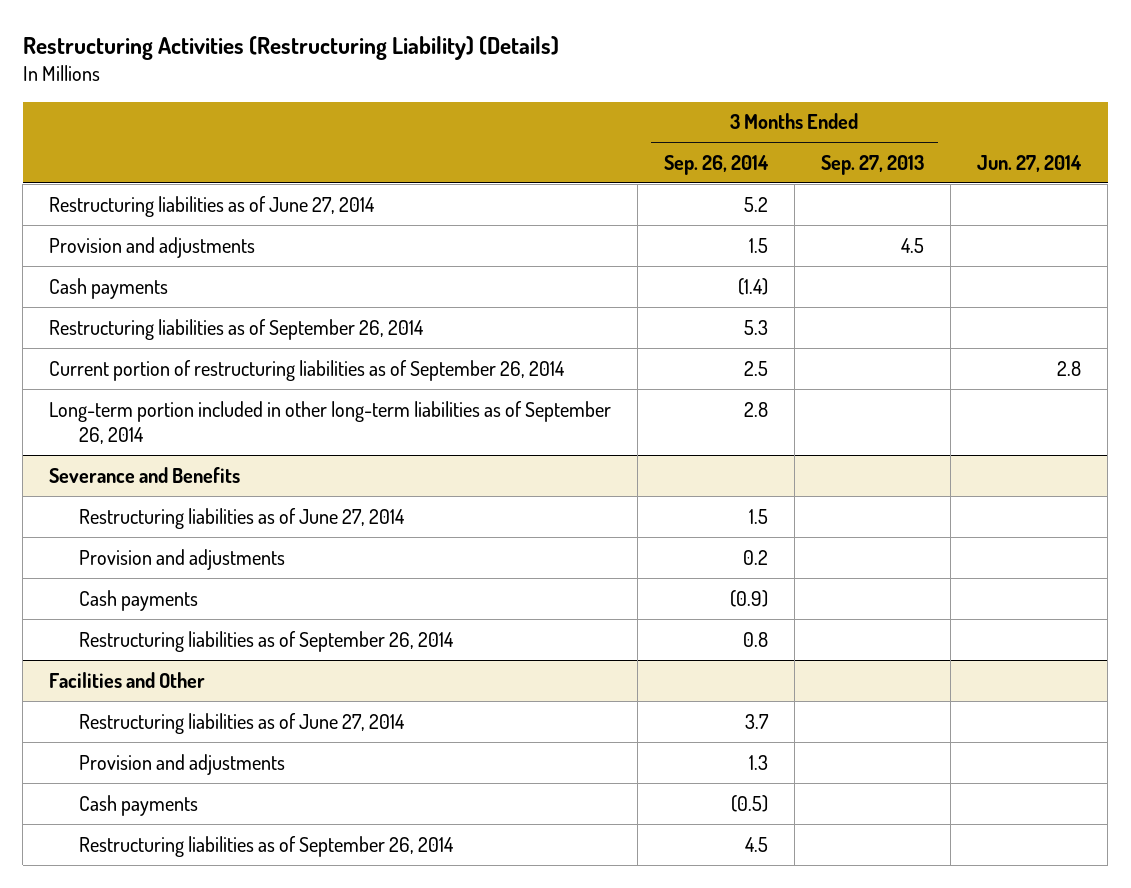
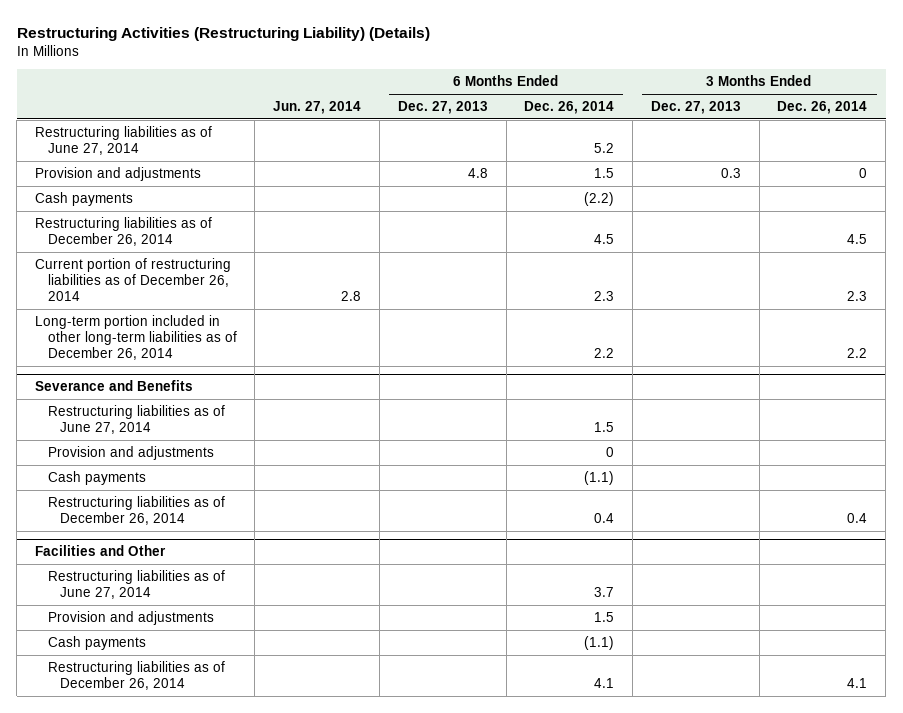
- | 3 Months Ended Sep. 26, 2014 | 3 Months Ended Sep. 27, 2013 | Jun. 27, 2014
+ | Jun. 27, 2014 | 6 Months Ended Dec. 27, 2013 | 6 Months Ended Dec. 26, 2014 | 3 Months Ended Dec. 27, 2013 | 3 Months Ended Dec. 26, 2014
- Restructuring liabilities as of September 26, 2014 | 5.3 | |
- Current portion of restructuring liabilities as of September 26, 2014 | 2.5 | | 2.8
- Long-term portion included in other long-term liabilities as of September 26, 2014 | 2.8 | |
+ Restructuring liabilities as of December 26, 2014 | | | 4.5 | | 4.5
+ Current portion of restructuring liabilities as of December 26, 2014 | 2.8 | | 2.3 | | 2.3
+ Long-term portion included in other long-term liabilities as of December 26, 2014 | | | 2.2 | | 2.2
@ Severance and Benefits
- Restructuring liabilities as of September 26, 2014 | 0.8 | |
+ Restructuring liabilities as of December 26, 2014 | | | 0.4 | | 0.4
@ Facilities and Other
- Restructuring liabilities as of September 26, 2014 | 4.5 | |
+ Restructuring liabilities as of December 26, 2014 | | | 4.1 | | 4.1

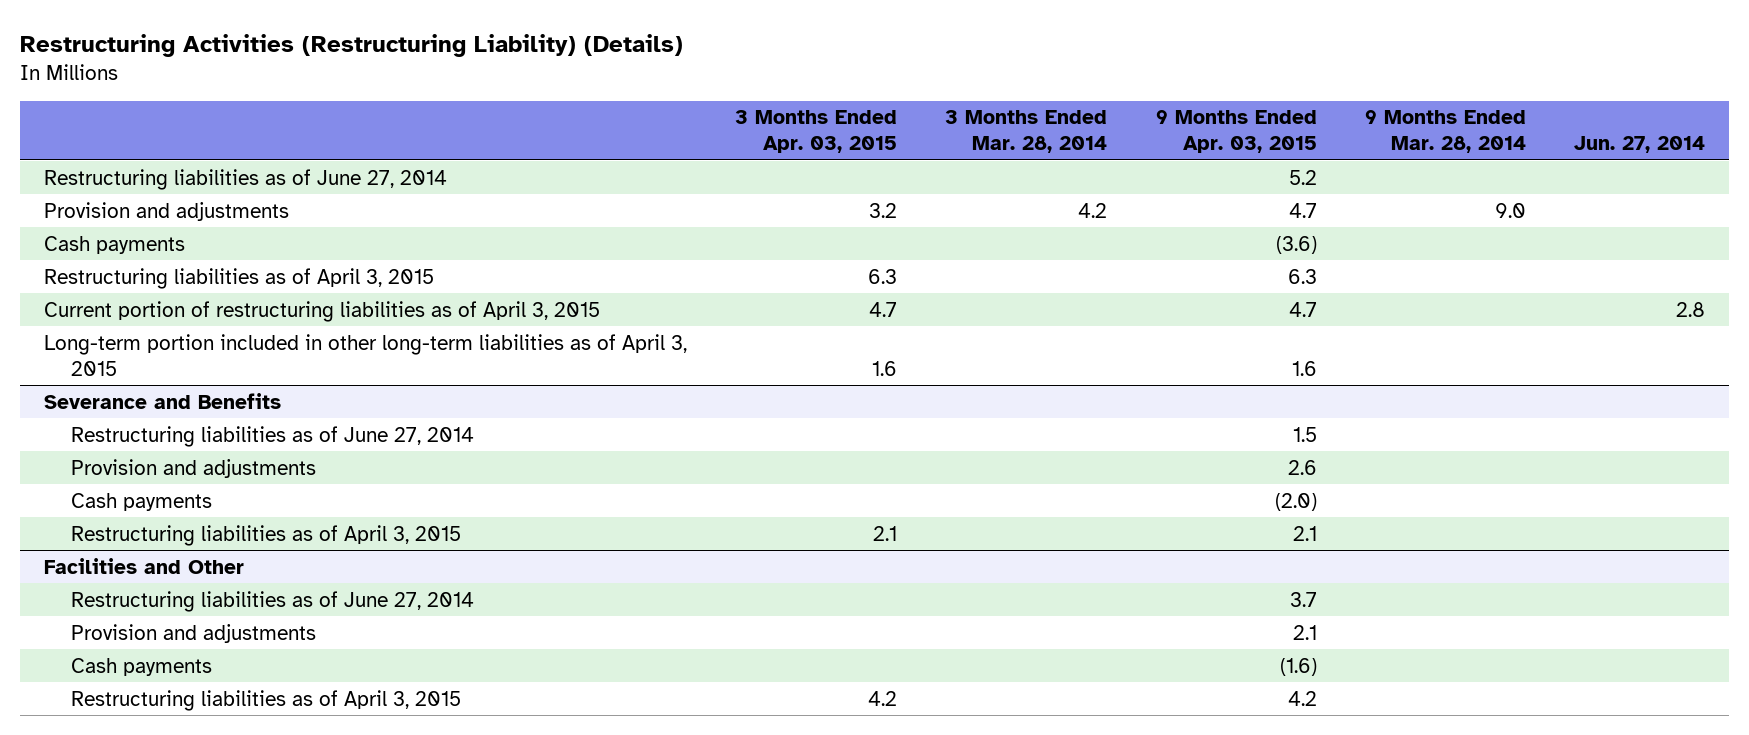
- | Jun. 27, 2014 | 6 Months Ended Dec. 27, 2013 | 6 Months Ended Dec. 26, 2014 | 3 Months Ended Dec. 27, 2013 | 3 Months Ended Dec. 26, 2014
+ | 3 Months Ended Apr. 03, 2015 | 3 Months Ended Mar. 28, 2014 | 9 Months Ended Apr. 03, 2015 | 9 Months Ended Mar. 28, 2014 | Jun. 27, 2014
- Restructuring liabilities as of December 26, 2014 | | | 4.5 | | 4.5
- Current portion of restructuring liabilities as of December 26, 2014 | 2.8 | | 2.3 | | 2.3
- Long-term portion included in other long-term liabilities as of December 26, 2014 | | | 2.2 | | 2.2
+ Restructuring liabilities as of April 3, 2015 | 6.3 | | 6.3 | |
+ Current portion of restructuring liabilities as of April 3, 2015 | 4.7 | | 4.7 | | 2.8
+ Long-term portion included in other long-term liabilities as of April 3, 2015 | 1.6 | | 1.6 | |
@ Severance and Benefits
- Restructuring liabilities as of December 26, 2014 | | | 0.4 | | 0.4
+ Restructuring liabilities as of April 3, 2015 | 2.1 | | 2.1 | |
@ Facilities and Other
- Restructuring liabilities as of December 26, 2014 | | | 4.1 | | 4.1
+ Restructuring liabilities as of April 3, 2015 | 4.2 | | 4.2 | |

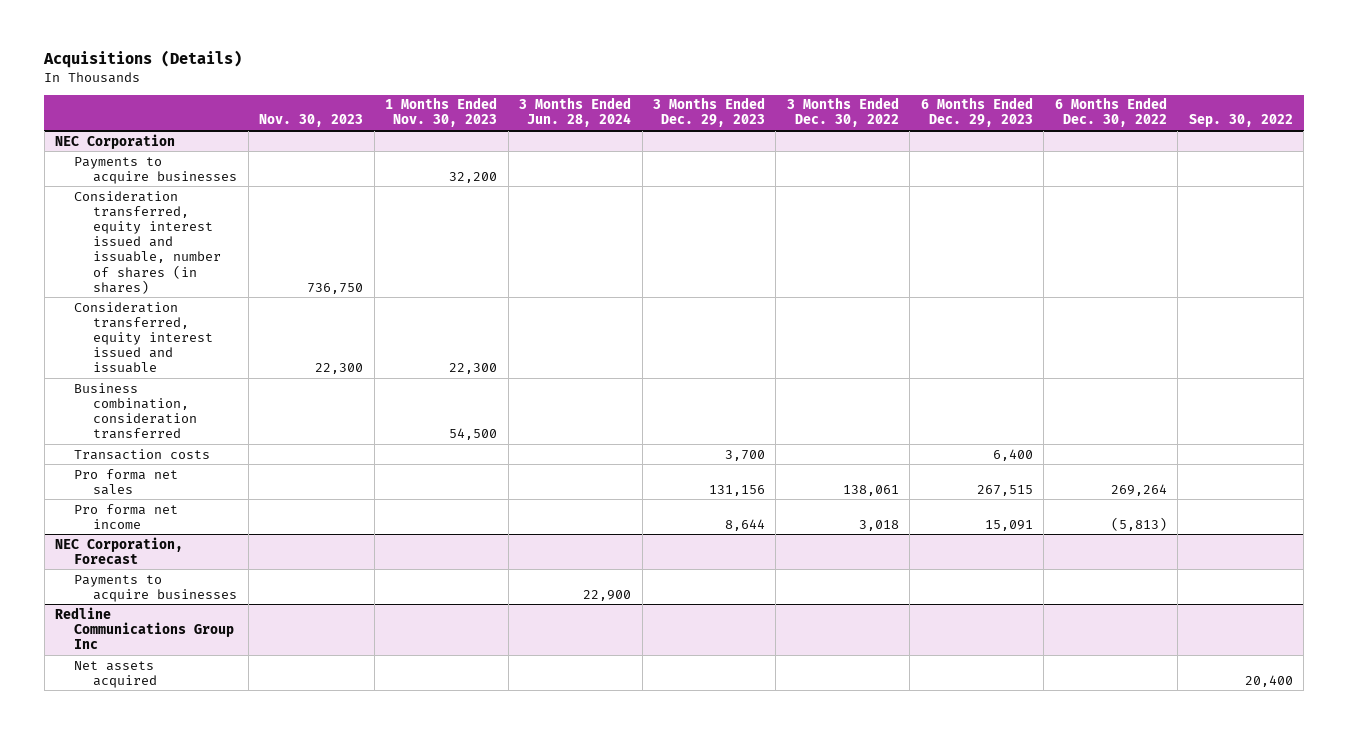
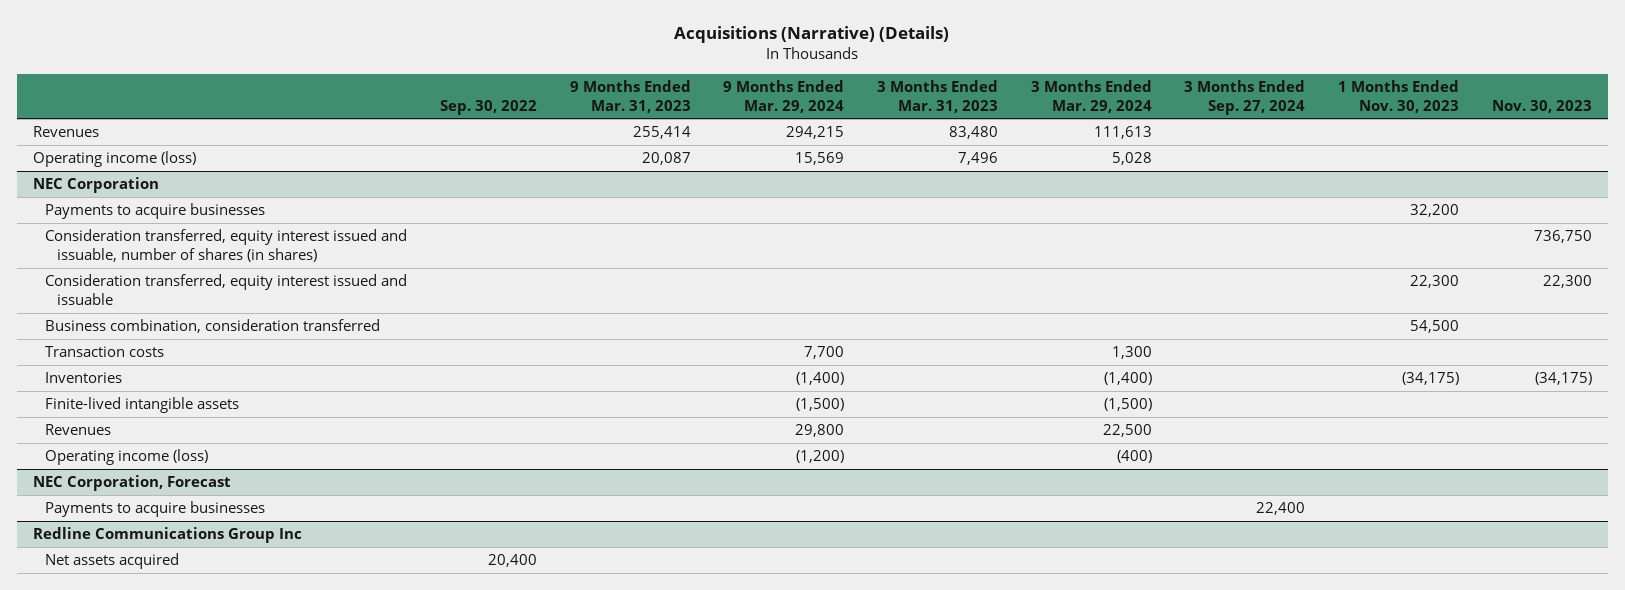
- Acquisitions (Details)
+ Acquisitions (Narrative) (Details)
- | Nov. 30, 2023 | 1 Months Ended Nov. 30, 2023 | 3 Months Ended Jun. 28, 2024 | 3 Months Ended Dec. 29, 2023 | 3 Months Ended Dec. 30, 2022 | 6 Months Ended Dec. 29, 2023 | 6 Months Ended Dec. 30, 2022 | Sep. 30, 2022
+ | Sep. 30, 2022 | 9 Months Ended Mar. 31, 2023 | 9 Months Ended Mar. 29, 2024 | 3 Months Ended Mar. 31, 2023 | 3 Months Ended Mar. 29, 2024 | 3 Months Ended Sep. 27, 2024 | 1 Months Ended Nov. 30, 2023 | Nov. 30, 2023
+ Revenues | | 255,414 | 294,215 | 83,480 | 111,613 | | |
+ Operating income (loss) | | 20,087 | 15,569 | 7,496 | 5,028 | | |
@ NEC Corporation
- Pro forma net sales | | | | 131,156 | 138,061 | 267,515 | 269,264 |
- Pro forma net income | | | | 8,644 | 3,018 | 15,091 | (5,813) |
+ Inventories | | | (1,400) | | (1,400) | | (34,175) | (34,175)
+ Finite-lived intangible assets | | | (1,500) | | (1,500) | | |
+ Revenues | | | 29,800 | | 22,500 | | |
+ Operating income (loss) | | | (1,200) | | (400) | | |

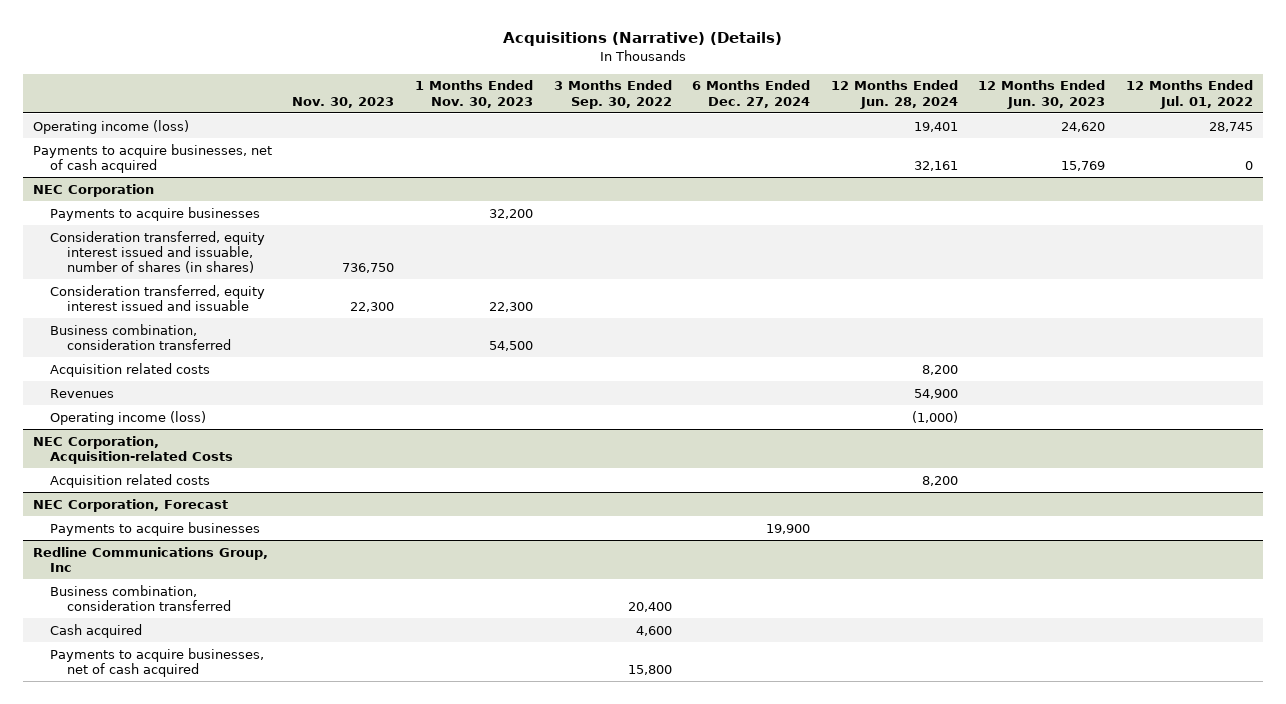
- | Sep. 30, 2022 | 9 Months Ended Mar. 31, 2023 | 9 Months Ended Mar. 29, 2024 | 3 Months Ended Mar. 31, 2023 | 3 Months Ended Mar. 29, 2024 | 3 Months Ended Sep. 27, 2024 | 1 Months Ended Nov. 30, 2023 | Nov. 30, 2023
+ | Nov. 30, 2023 | 1 Months Ended Nov. 30, 2023 | 3 Months Ended Sep. 30, 2022 | 6 Months Ended Dec. 27, 2024 | 12 Months Ended Jun. 28, 2024 | 12 Months Ended Jun. 30, 2023 | 12 Months Ended Jul. 01, 2022
- Revenues | | 255,414 | 294,215 | 83,480 | 111,613 | | |
+ Payments to acquire businesses, net of cash acquired | | | | | 32,161 | 15,769 | 0
@ NEC Corporation
- Transaction costs | | | 7,700 | | 1,300 | | |
- Inventories | | | (1,400) | | (1,400) | | (34,175) | (34,175)
- Finite-lived intangible assets | | | (1,500) | | (1,500) | | |
+ Acquisition related costs | | | | | 8,200 | |
+ NEC Corporation, Acquisition-related Costs
+ Acquisition related costs | | | | | 8,200 | |
- Redline Communications Group Inc
- Net assets acquired | 20,400 | | | | | | |
+ Redline Communications Group, Inc
+ Business combination, consideration transferred | | | 20,400 | | | |
+ Cash acquired | | | 4,600 | | | |
+ Payments to acquire businesses, net of cash acquired | | | 15,800 | | | |

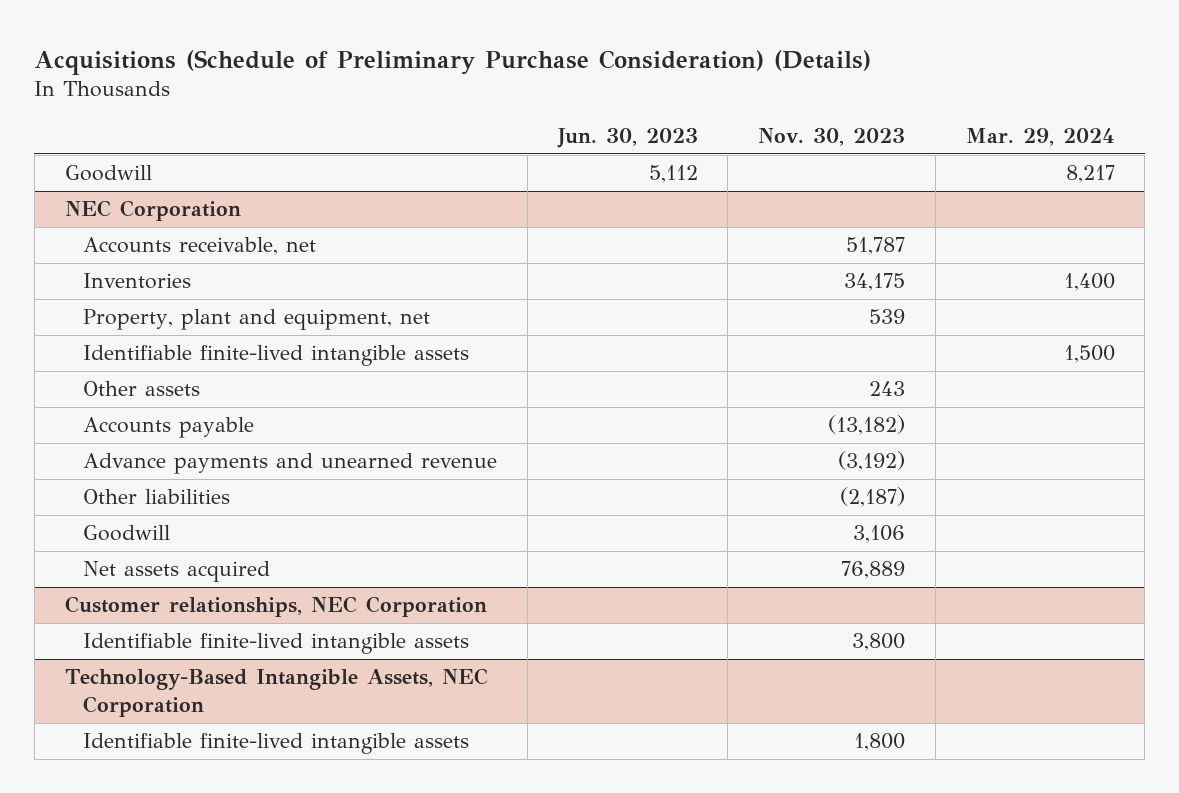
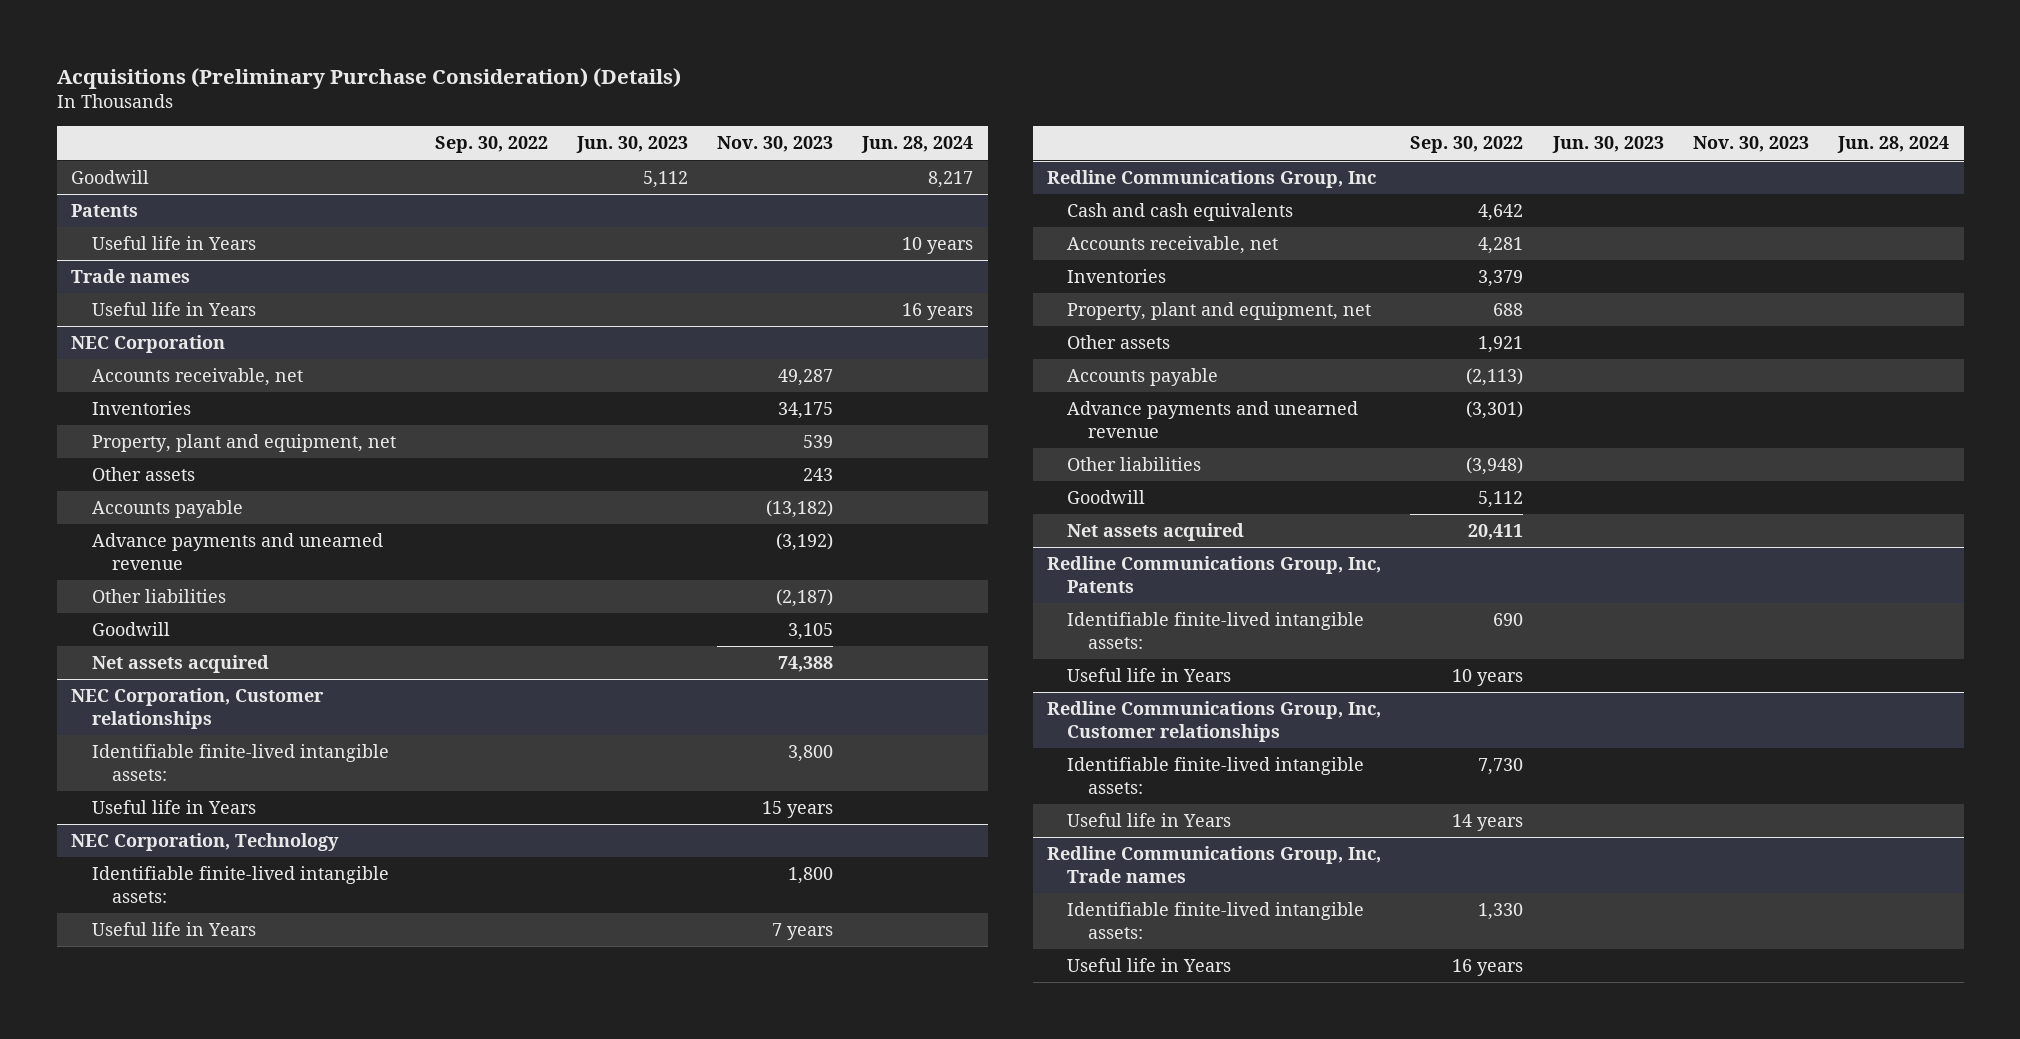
- Acquisitions (Schedule of Preliminary Purchase Consideration) (Details)
+ Acquisitions (Preliminary Purchase Consideration) (Details)
- | Jun. 30, 2023 | Nov. 30, 2023 | Mar. 29, 2024
+ | Sep. 30, 2022 | Jun. 30, 2023 | Nov. 30, 2023 | Jun. 28, 2024
+ Patents
+ Useful life in Years | | | | 10 years
+ Trade names
+ Useful life in Years | | | | 16 years
@ NEC Corporation
- Accounts receivable, net | | 51,787 |
+ Accounts receivable, net | | | 49,287 |
- Identifiable finite-lived intangible assets | | | 1,500
- Goodwill | | 3,106 |
- Net assets acquired | | 76,889 |
- Customer relationships, NEC Corporation
- Identifiable finite-lived intangible assets | | 3,800 |
- Technology-Based Intangible Assets, NEC Corporation
- Identifiable finite-lived intangible assets | | 1,800 |
@ NEC Corporation
+ Goodwill | | | 3,105 |
+ Net assets acquired | | | 74,388 |
+ NEC Corporation, Customer relationships
+ Identifiable finite-lived intangible assets: | | | 3,800 |
+ Useful life in Years | | | 15 years |
+ NEC Corporation, Technology
+ Identifiable finite-lived intangible assets: | | | 1,800 |
+ Useful life in Years | | | 7 years |
+ Redline Communications Group, Inc
+ Cash and cash equivalents | 4,642 | | |
+ Accounts receivable, net | 4,281 | | |
+ Inventories | 3,379 | | |
+ Property, plant and equipment, net | 688 | | |
+ Other assets | 1,921 | | |
+ Accounts payable | (2,113) | | |
+ Advance payments and unearned revenue | (3,301) | | |
+ Other liabilities | (3,948) | | |
+ Goodwill | 5,112 | | |
+ Net assets acquired | 20,411 | | |
+ Redline Communications Group, Inc, Patents
+ Identifiable finite-lived intangible assets: | 690 | | |
+ Useful life in Years | 10 years | | |
+ Redline Communications Group, Inc, Customer relationships
+ Identifiable finite-lived intangible assets: | 7,730 | | |
+ Useful life in Years | 14 years | | |
+ Redline Communications Group, Inc, Trade names
+ Identifiable finite-lived intangible assets: | 1,330 | | |
+ Useful life in Years | 16 years | | |

